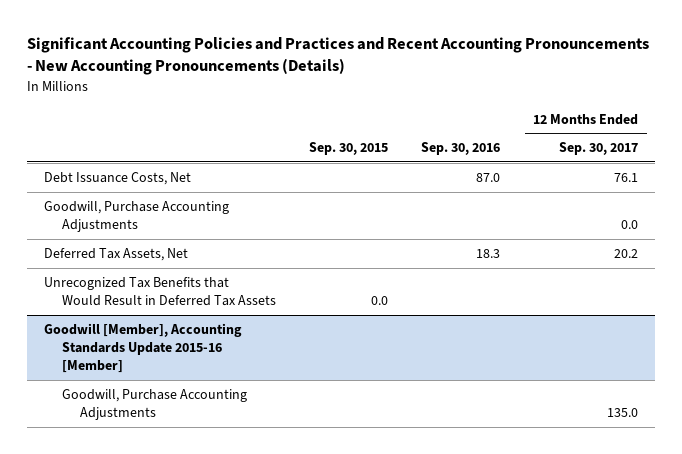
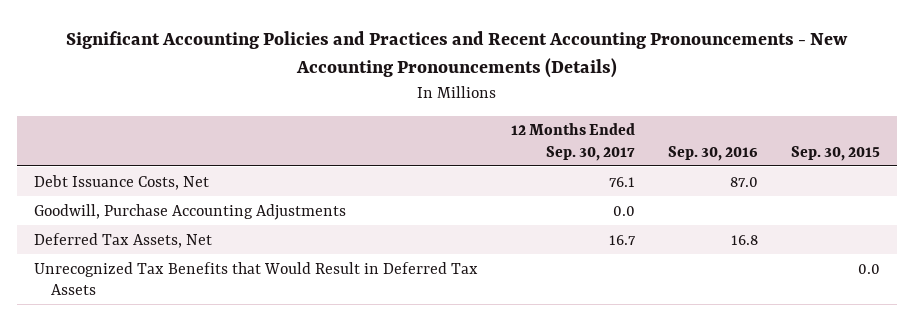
- | Sep. 30, 2015 | Sep. 30, 2016 | 12 Months Ended Sep. 30, 2017
+ | 12 Months Ended Sep. 30, 2017 | Sep. 30, 2016 | Sep. 30, 2015
- Deferred Tax Assets, Net | | 18.3 | 20.2
+ Deferred Tax Assets, Net | 16.7 | 16.8 |
- Goodwill [Member], Accounting Standards Update 2015-16 [Member]
- Goodwill, Purchase Accounting Adjustments | | | 135.0

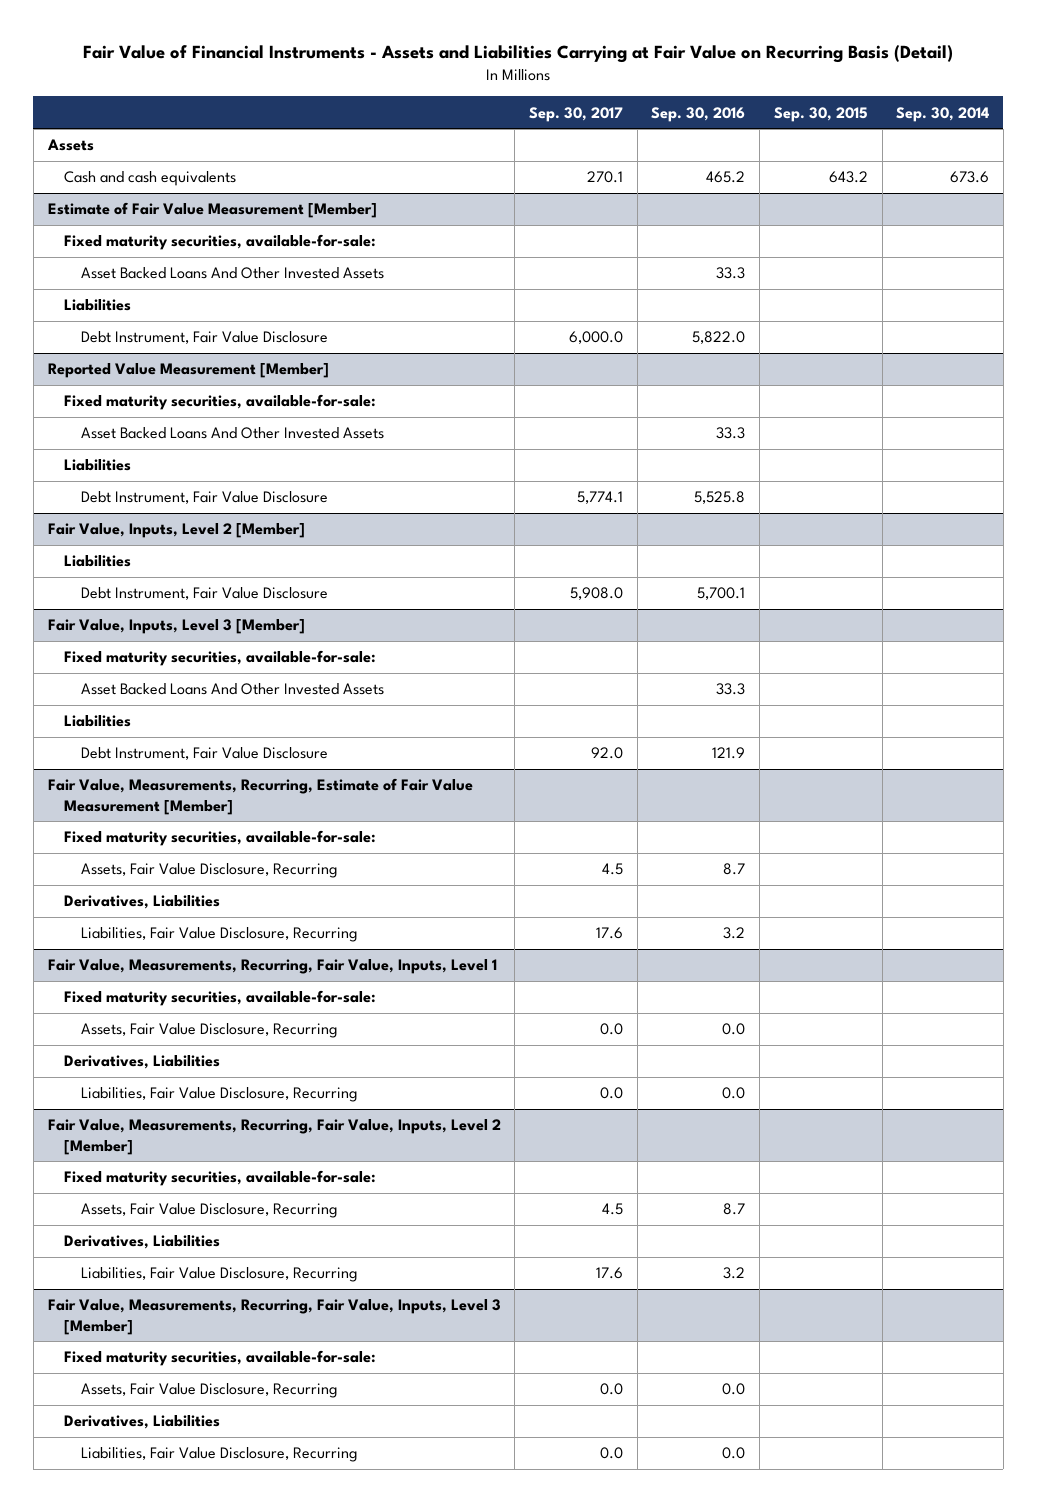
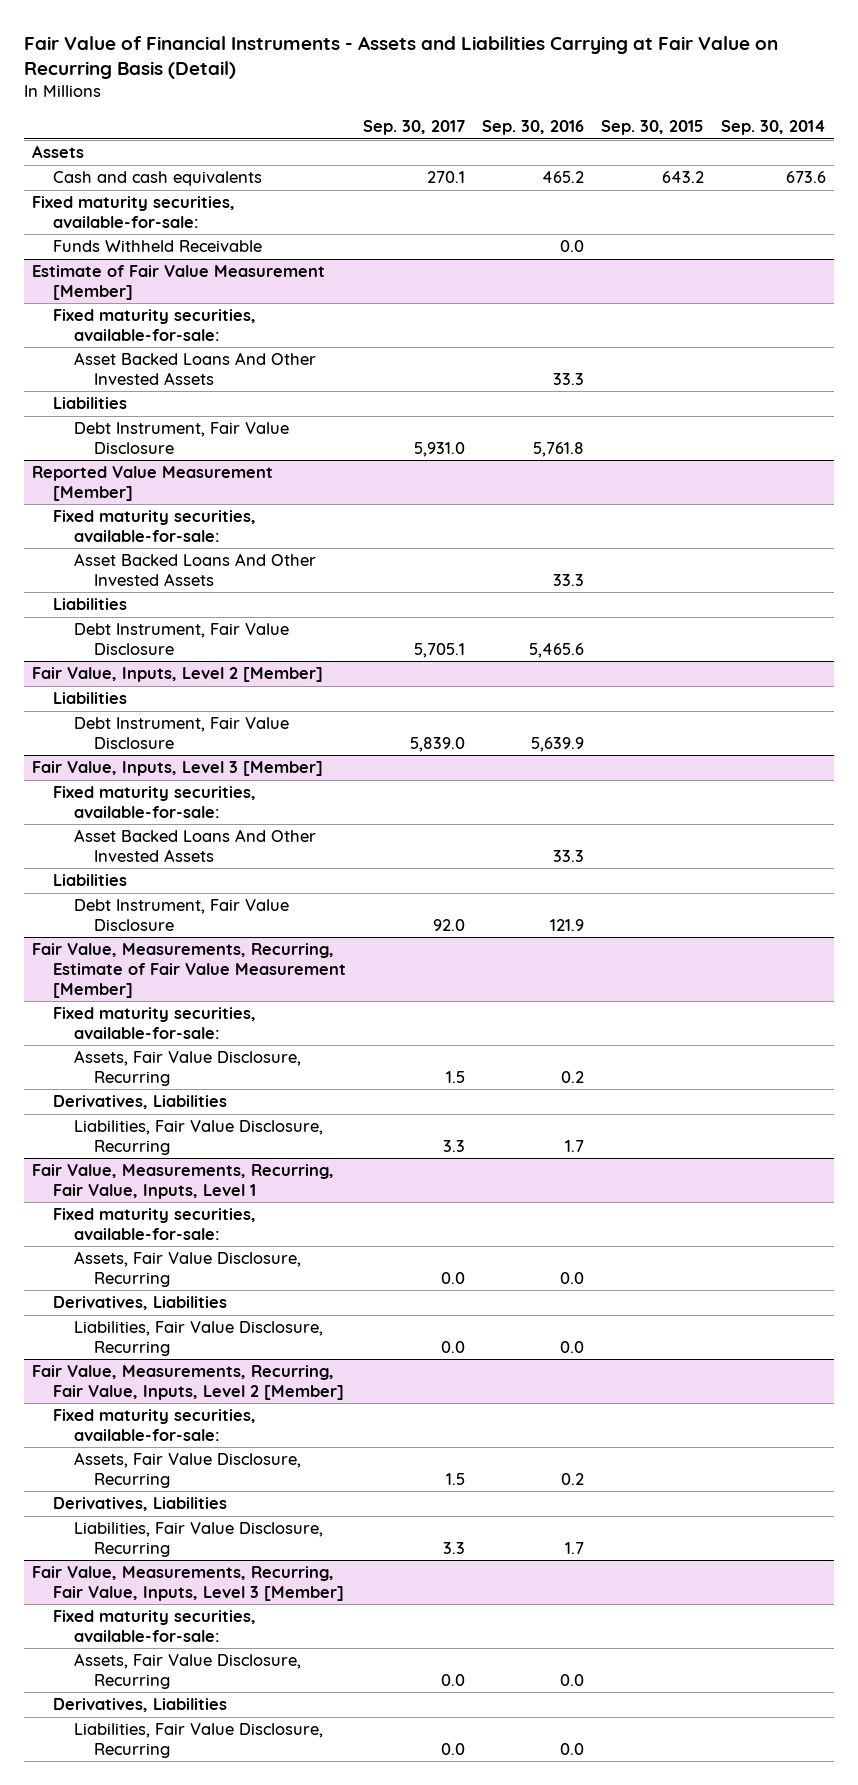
+ Fixed maturity securities, available-for-sale:
+ Funds Withheld Receivable | | 0.0 | |
@ Estimate of Fair Value Measurement [Member]
- Debt Instrument, Fair Value Disclosure | 6,000.0 | 5,822.0 | |
+ Debt Instrument, Fair Value Disclosure | 5,931.0 | 5,761.8 | |
@ Reported Value Measurement [Member]
- Debt Instrument, Fair Value Disclosure | 5,774.1 | 5,525.8 | |
+ Debt Instrument, Fair Value Disclosure | 5,705.1 | 5,465.6 | |
@ Fair Value, Inputs, Level 2 [Member]
- Debt Instrument, Fair Value Disclosure | 5,908.0 | 5,700.1 | |
+ Debt Instrument, Fair Value Disclosure | 5,839.0 | 5,639.9 | |
@ Fair Value, Measurements, Recurring, Estimate of Fair Value Measurement [Member]
- Assets, Fair Value Disclosure, Recurring | 4.5 | 8.7 | |
+ Assets, Fair Value Disclosure, Recurring | 1.5 | 0.2 | |
- Liabilities, Fair Value Disclosure, Recurring | 17.6 | 3.2 | |
+ Liabilities, Fair Value Disclosure, Recurring | 3.3 | 1.7 | |
@ Fair Value, Measurements, Recurring, Fair Value, Inputs, Level 2 [Member]
- Assets, Fair Value Disclosure, Recurring | 4.5 | 8.7 | |
+ Assets, Fair Value Disclosure, Recurring | 1.5 | 0.2 | |
- Liabilities, Fair Value Disclosure, Recurring | 17.6 | 3.2 | |
+ Liabilities, Fair Value Disclosure, Recurring | 3.3 | 1.7 | |

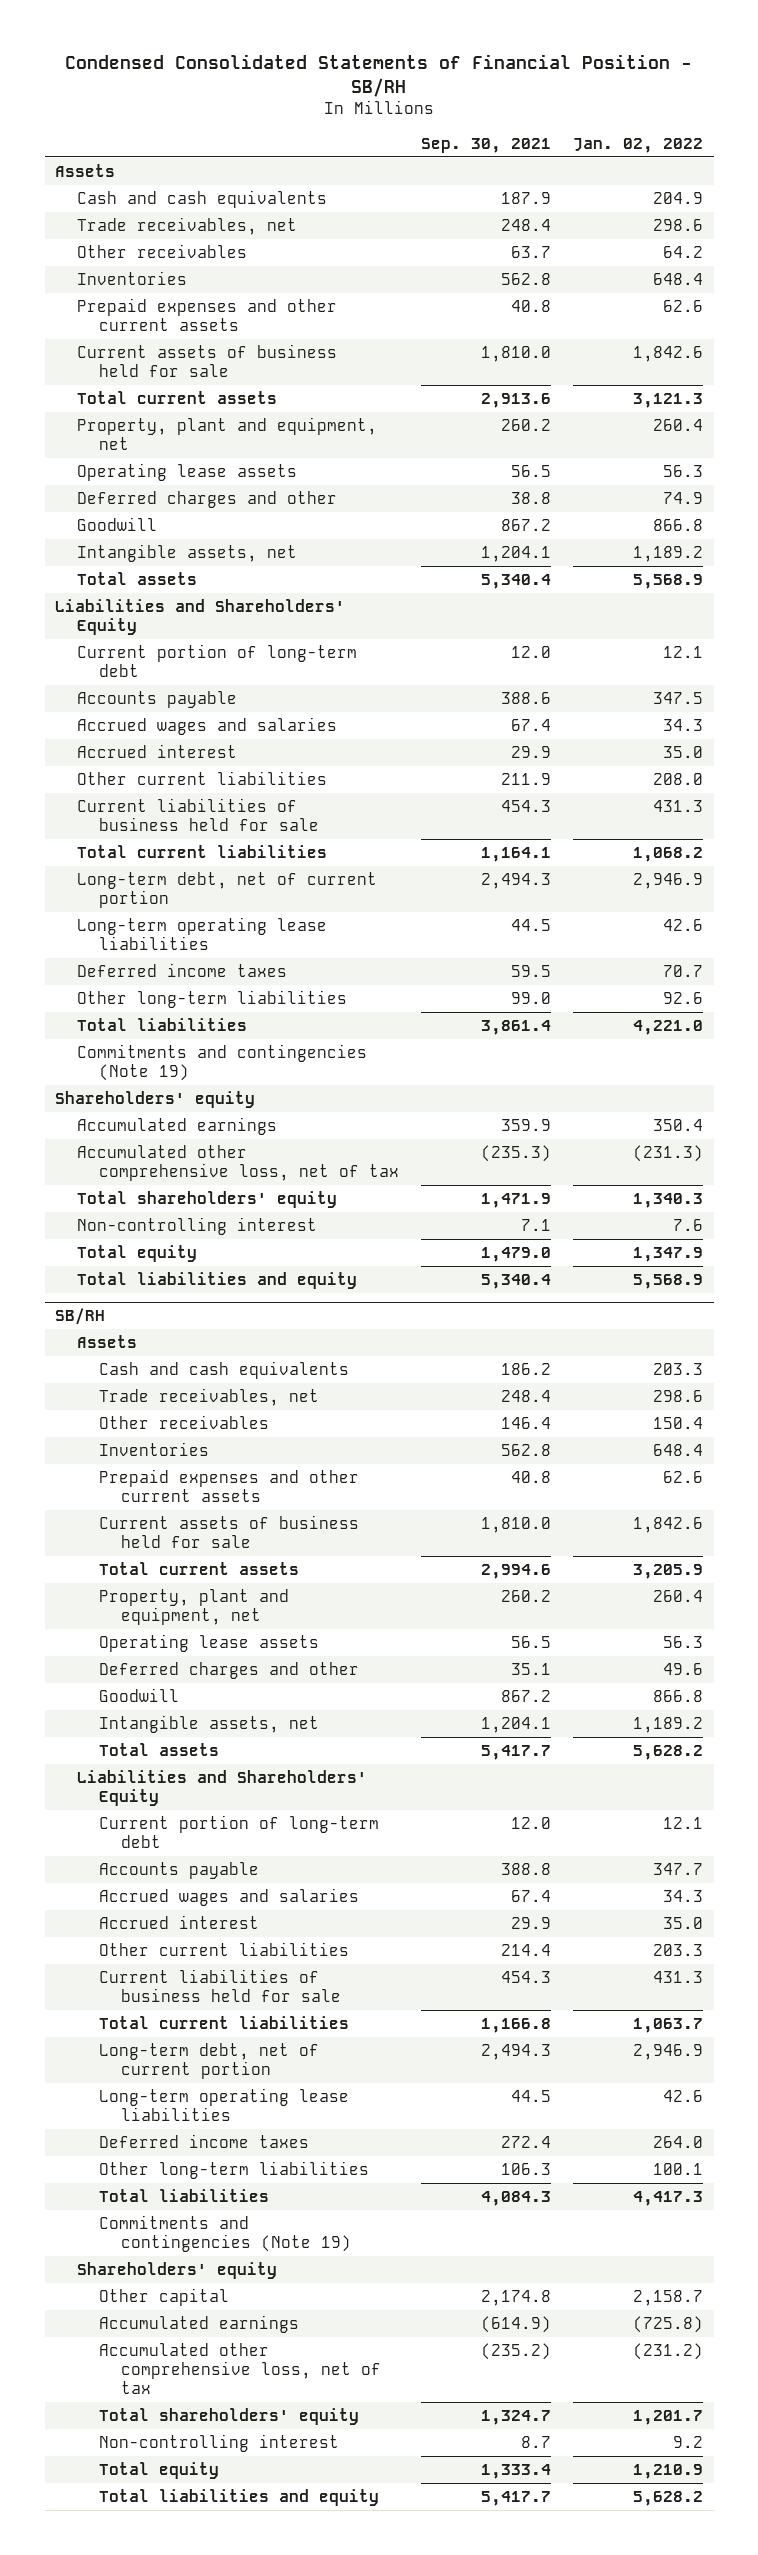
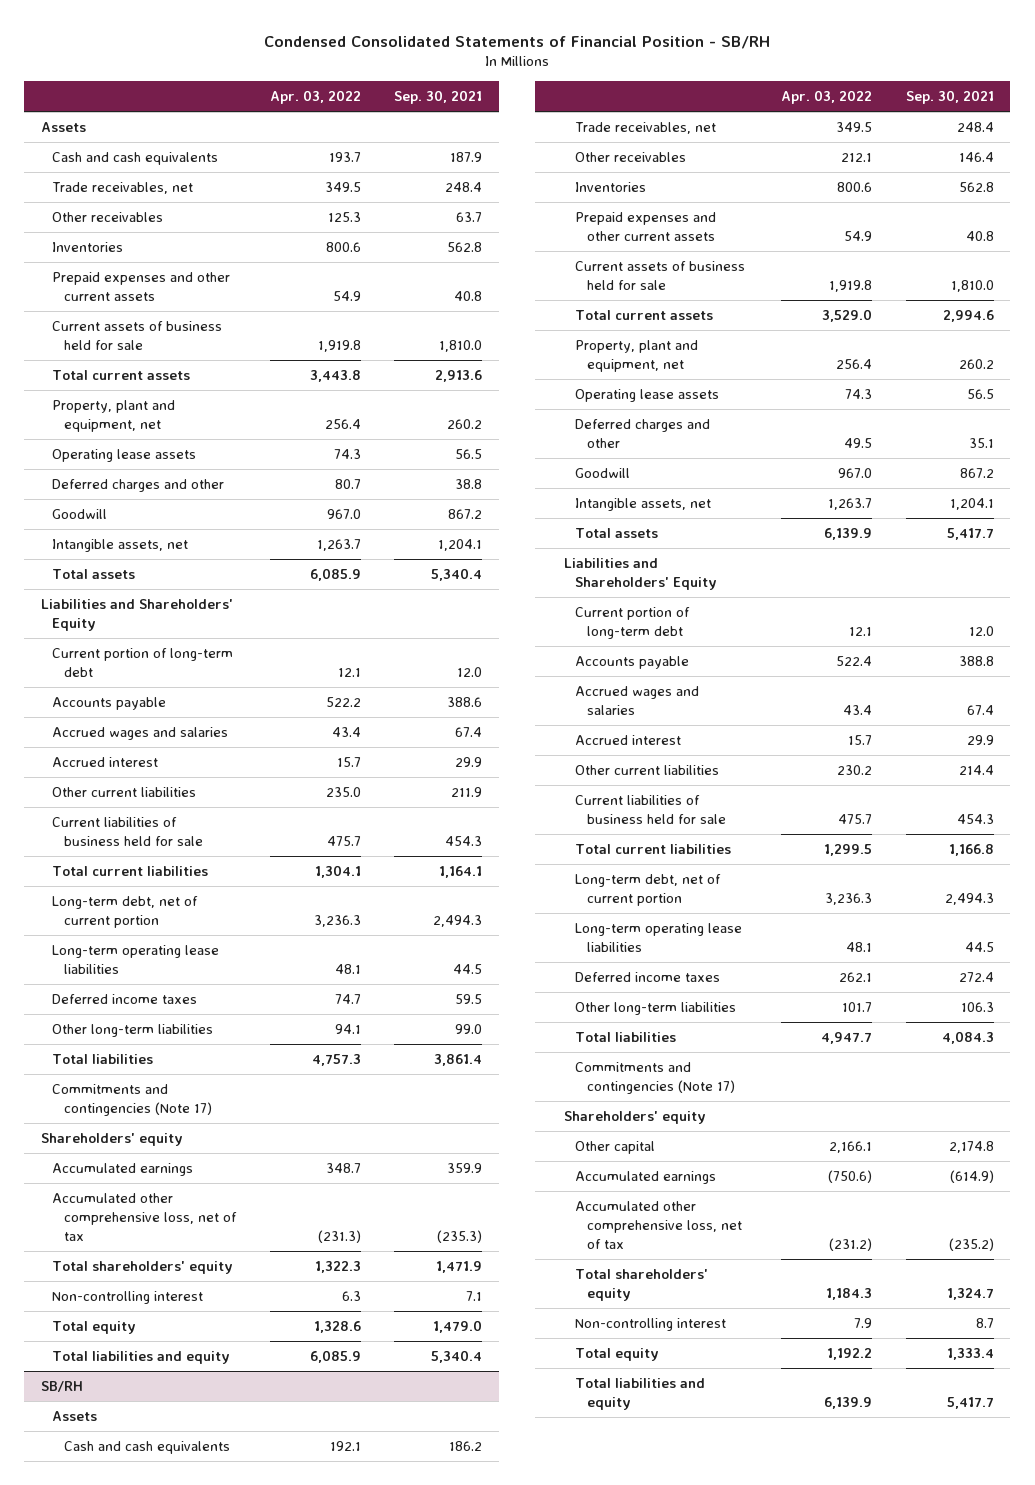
- | Sep. 30, 2021 | Jan. 02, 2022
+ | Apr. 03, 2022 | Sep. 30, 2021
- Commitments and contingencies (Note 19)
+ Commitments and contingencies (Note 17)
@ SB/RH
- Commitments and contingencies (Note 19)
+ Commitments and contingencies (Note 17)

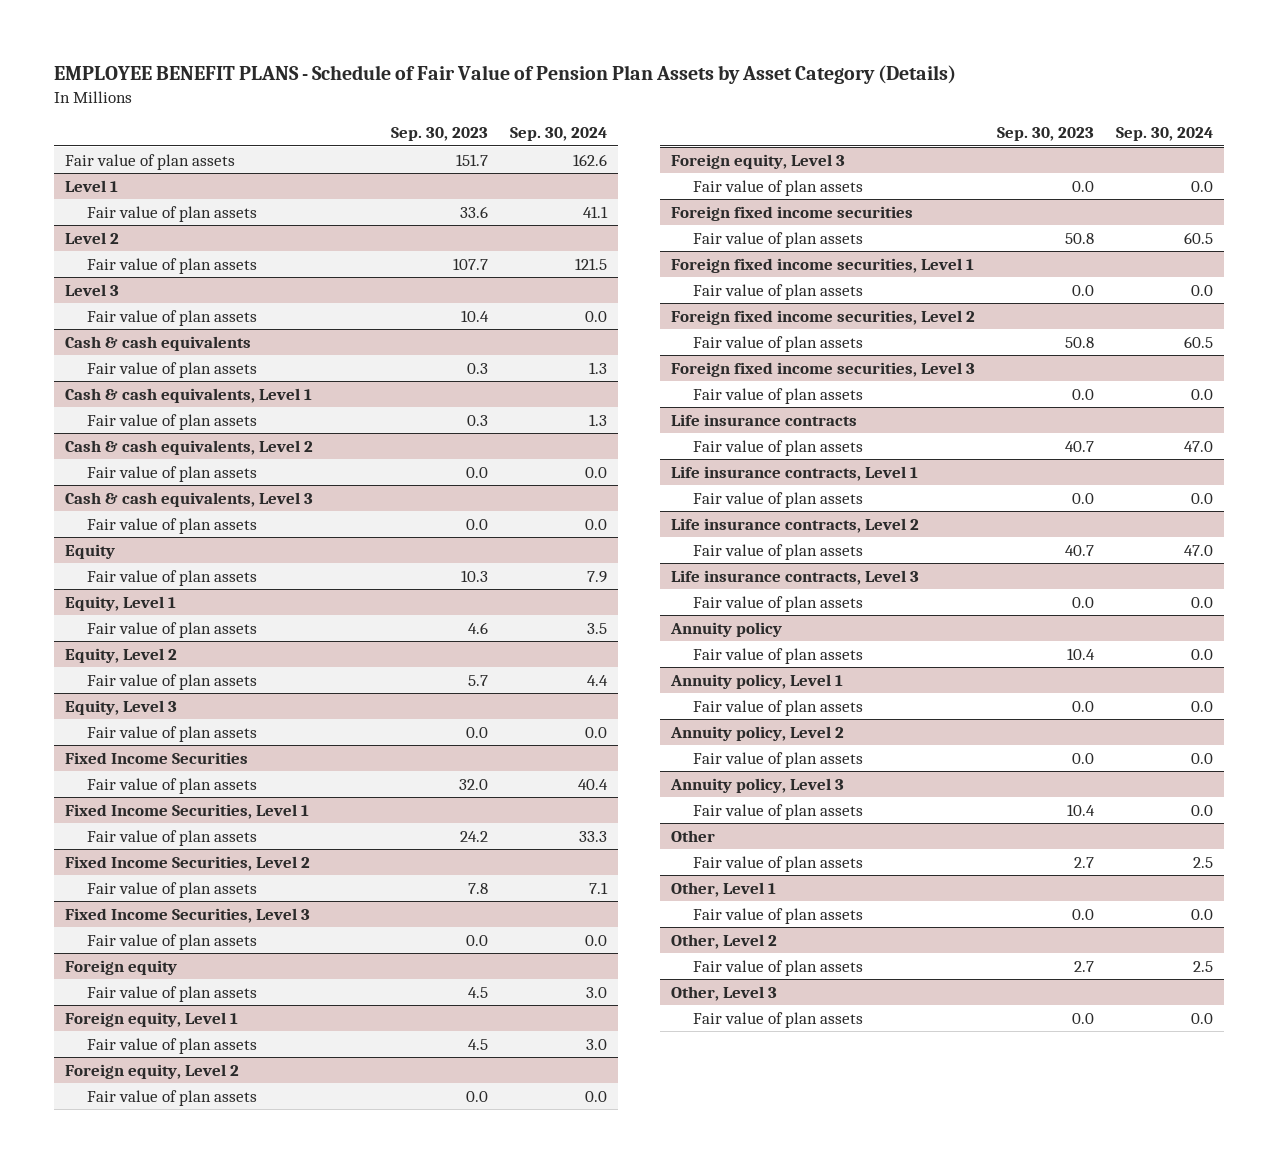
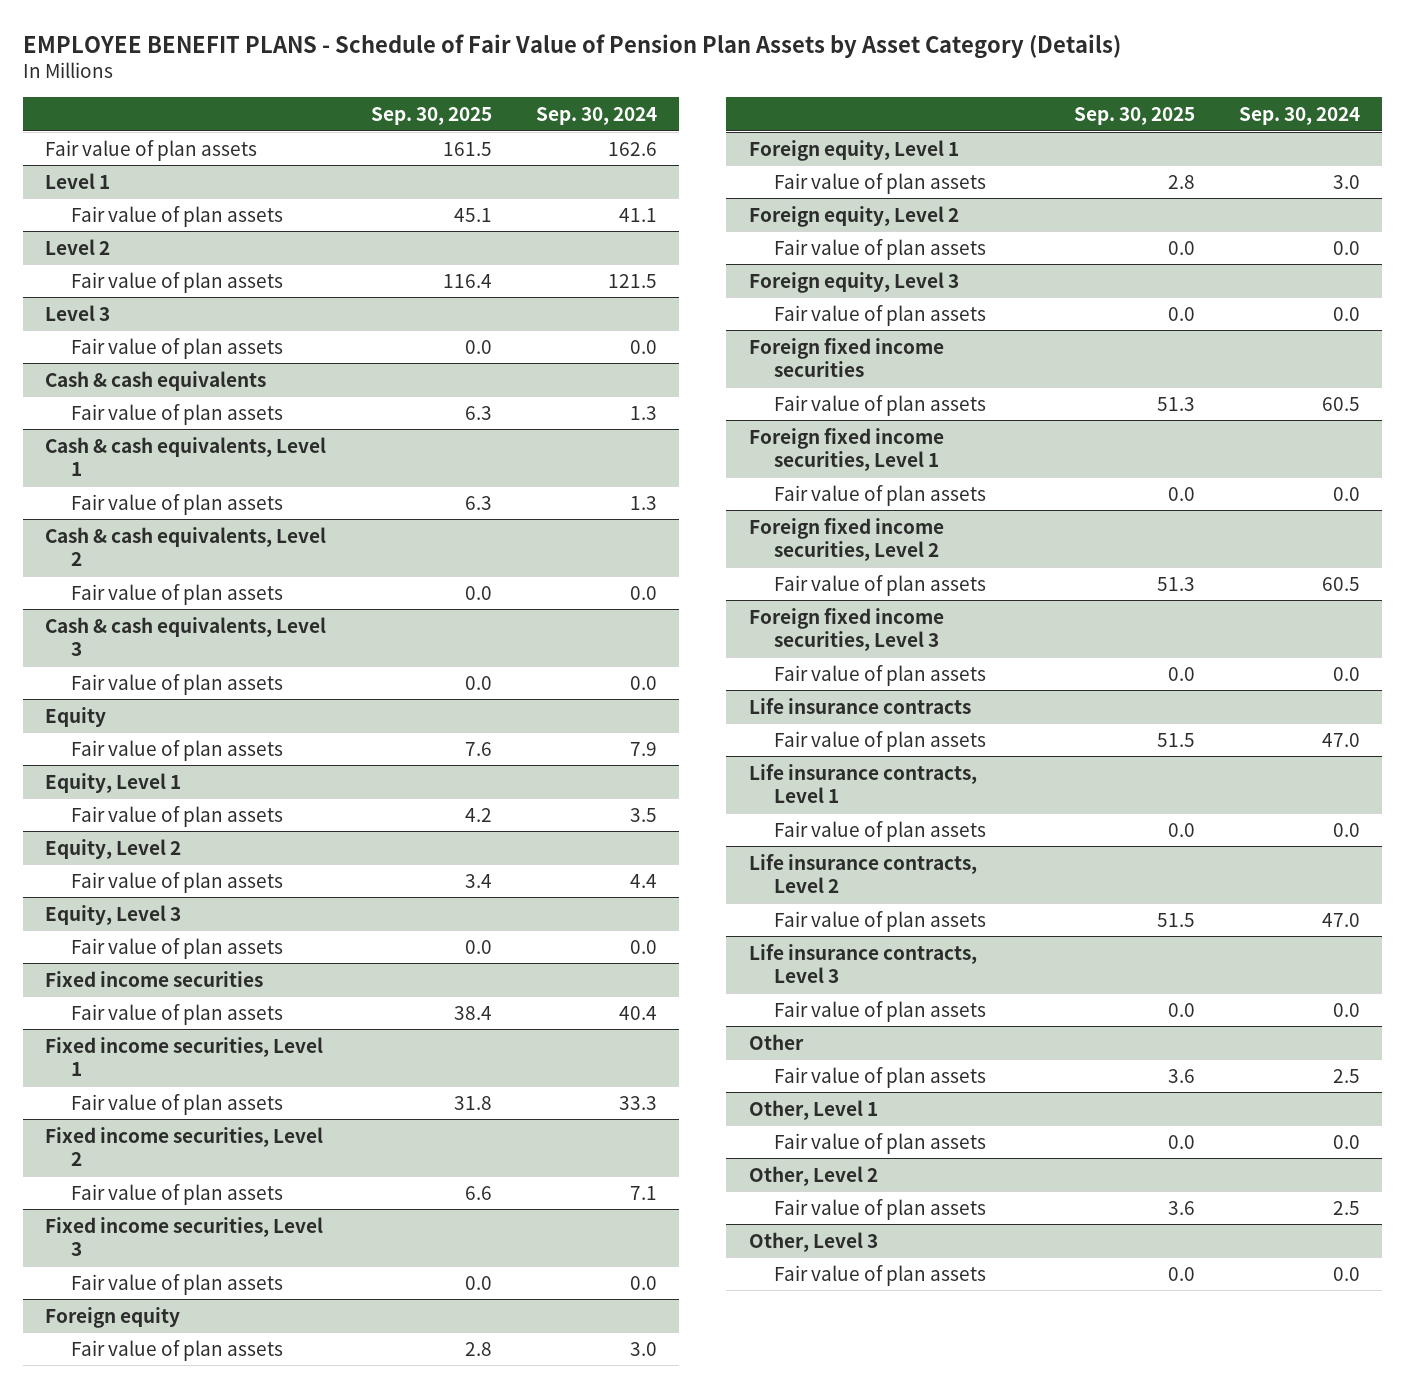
- | Sep. 30, 2023 | Sep. 30, 2024
+ | Sep. 30, 2025 | Sep. 30, 2024
- Fixed Income Securities
+ Fixed income securities
- Fixed Income Securities, Level 1
+ Fixed income securities, Level 1
- Fixed Income Securities, Level 2
+ Fixed income securities, Level 2
- Fixed Income Securities, Level 3
+ Fixed income securities, Level 3
- Annuity policy
- Fair value of plan assets | 10.4 | 0.0
- Annuity policy, Level 1
- Fair value of plan assets | 0.0 | 0.0
- Annuity policy, Level 2
- Fair value of plan assets | 0.0 | 0.0
- Annuity policy, Level 3
- Fair value of plan assets | 10.4 | 0.0

